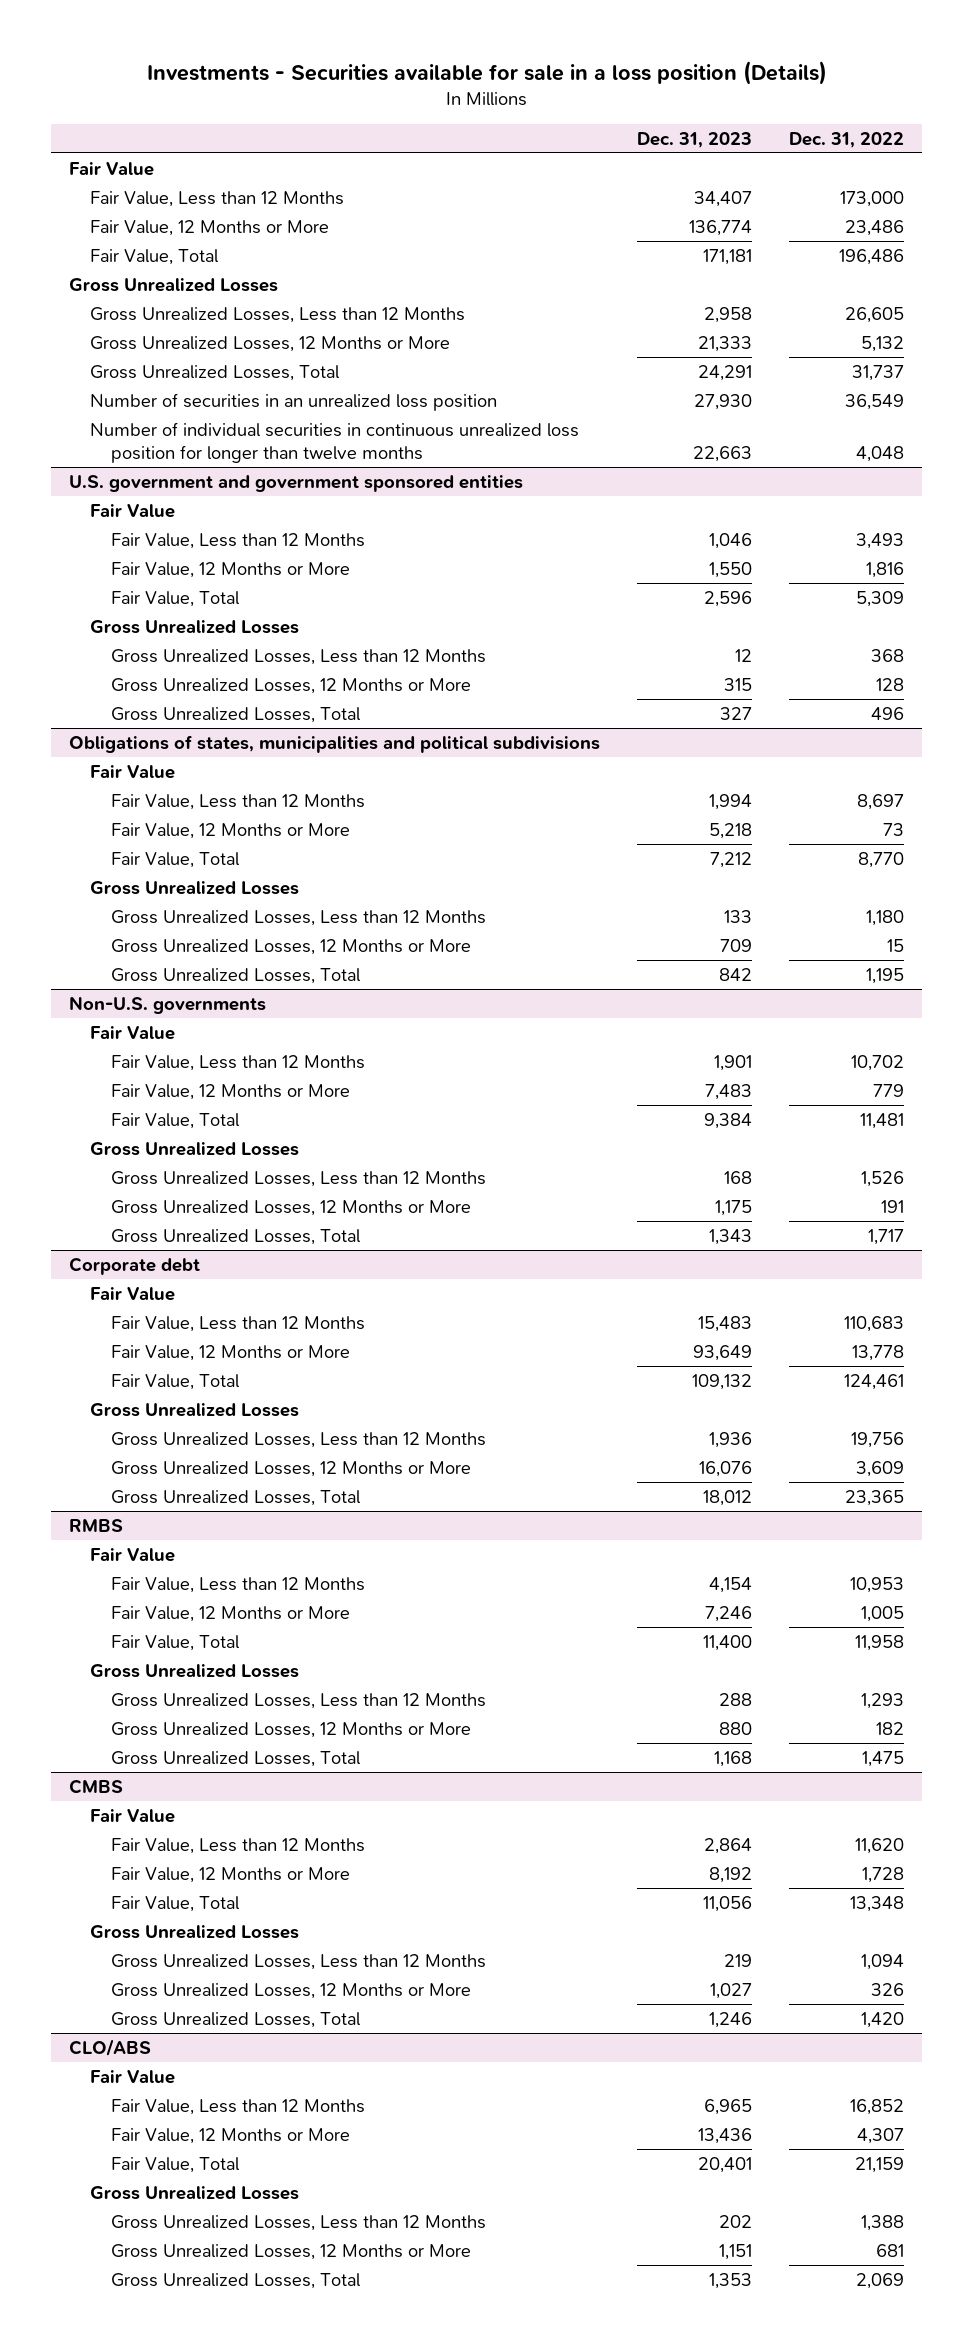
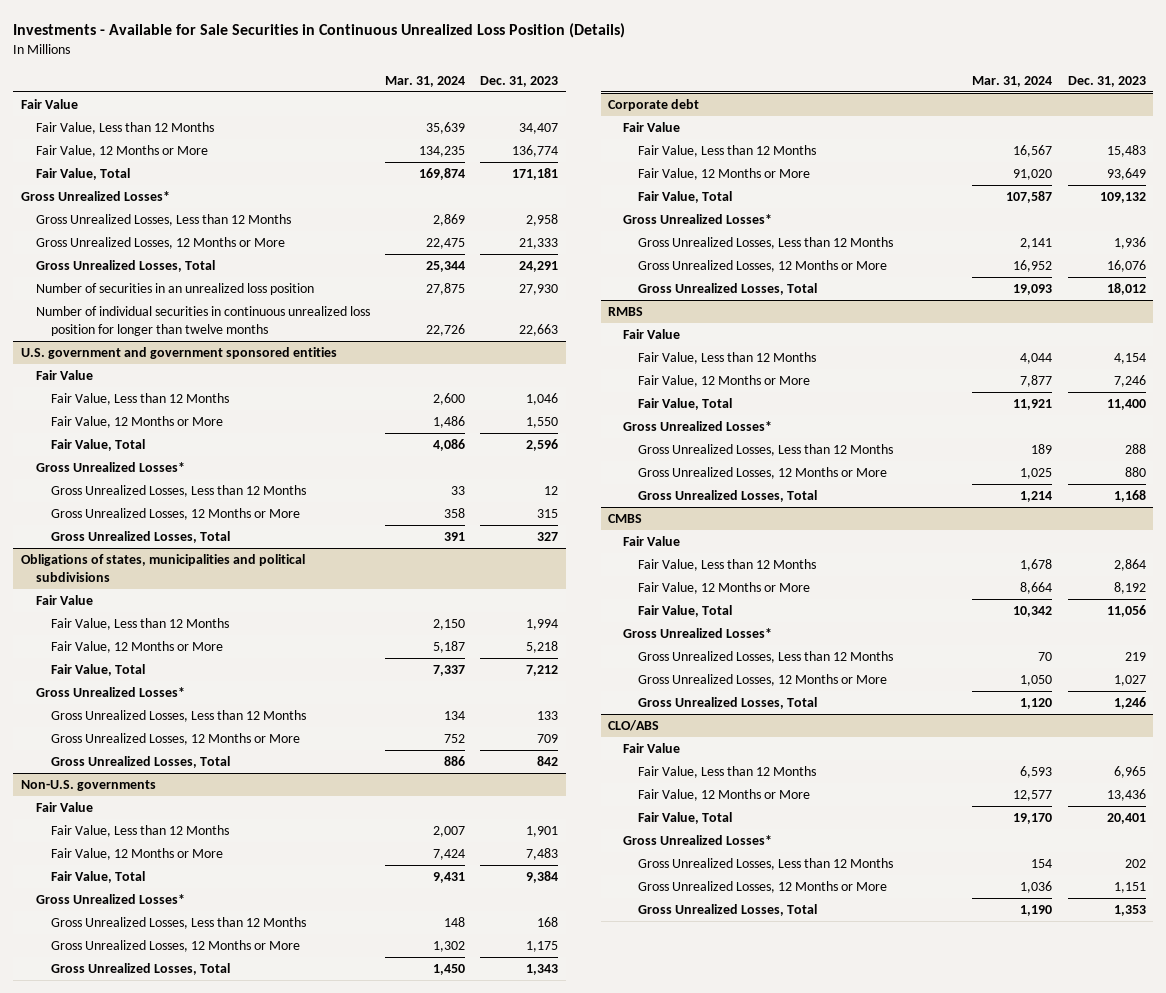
- Investments - Securities available for sale in a loss position (Details)
+ Investments - Available for Sale Securities in Continuous Unrealized Loss Position (Details)
- | Dec. 31, 2023 | Dec. 31, 2022
+ | Mar. 31, 2024 | Dec. 31, 2023
- Gross Unrealized Losses
+ Gross Unrealized Losses*
@ U.S. government and government sponsored entities
- Gross Unrealized Losses
+ Gross Unrealized Losses*
@ Obligations of states, municipalities and political subdivisions
- Gross Unrealized Losses
+ Gross Unrealized Losses*
@ Non-U.S. governments
- Gross Unrealized Losses
+ Gross Unrealized Losses*
@ Corporate debt
- Gross Unrealized Losses
+ Gross Unrealized Losses*
@ RMBS
- Gross Unrealized Losses
+ Gross Unrealized Losses*
@ CMBS
- Gross Unrealized Losses
+ Gross Unrealized Losses*
@ CLO/ABS
- Gross Unrealized Losses
+ Gross Unrealized Losses*

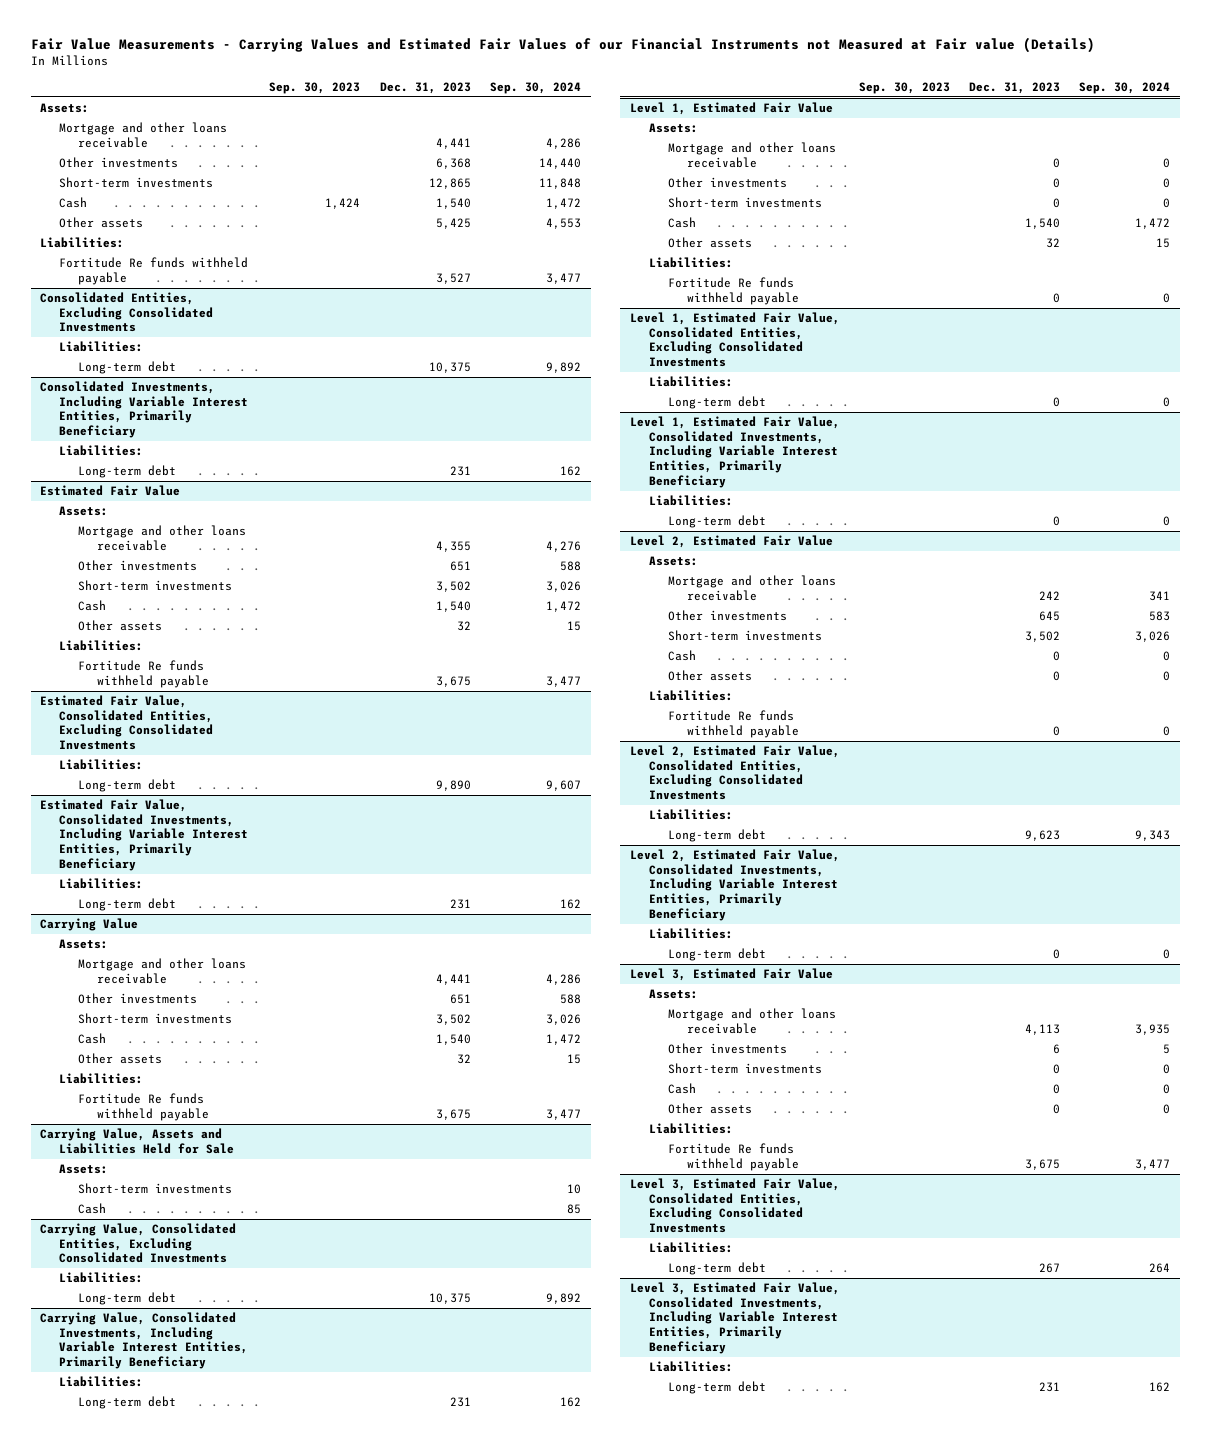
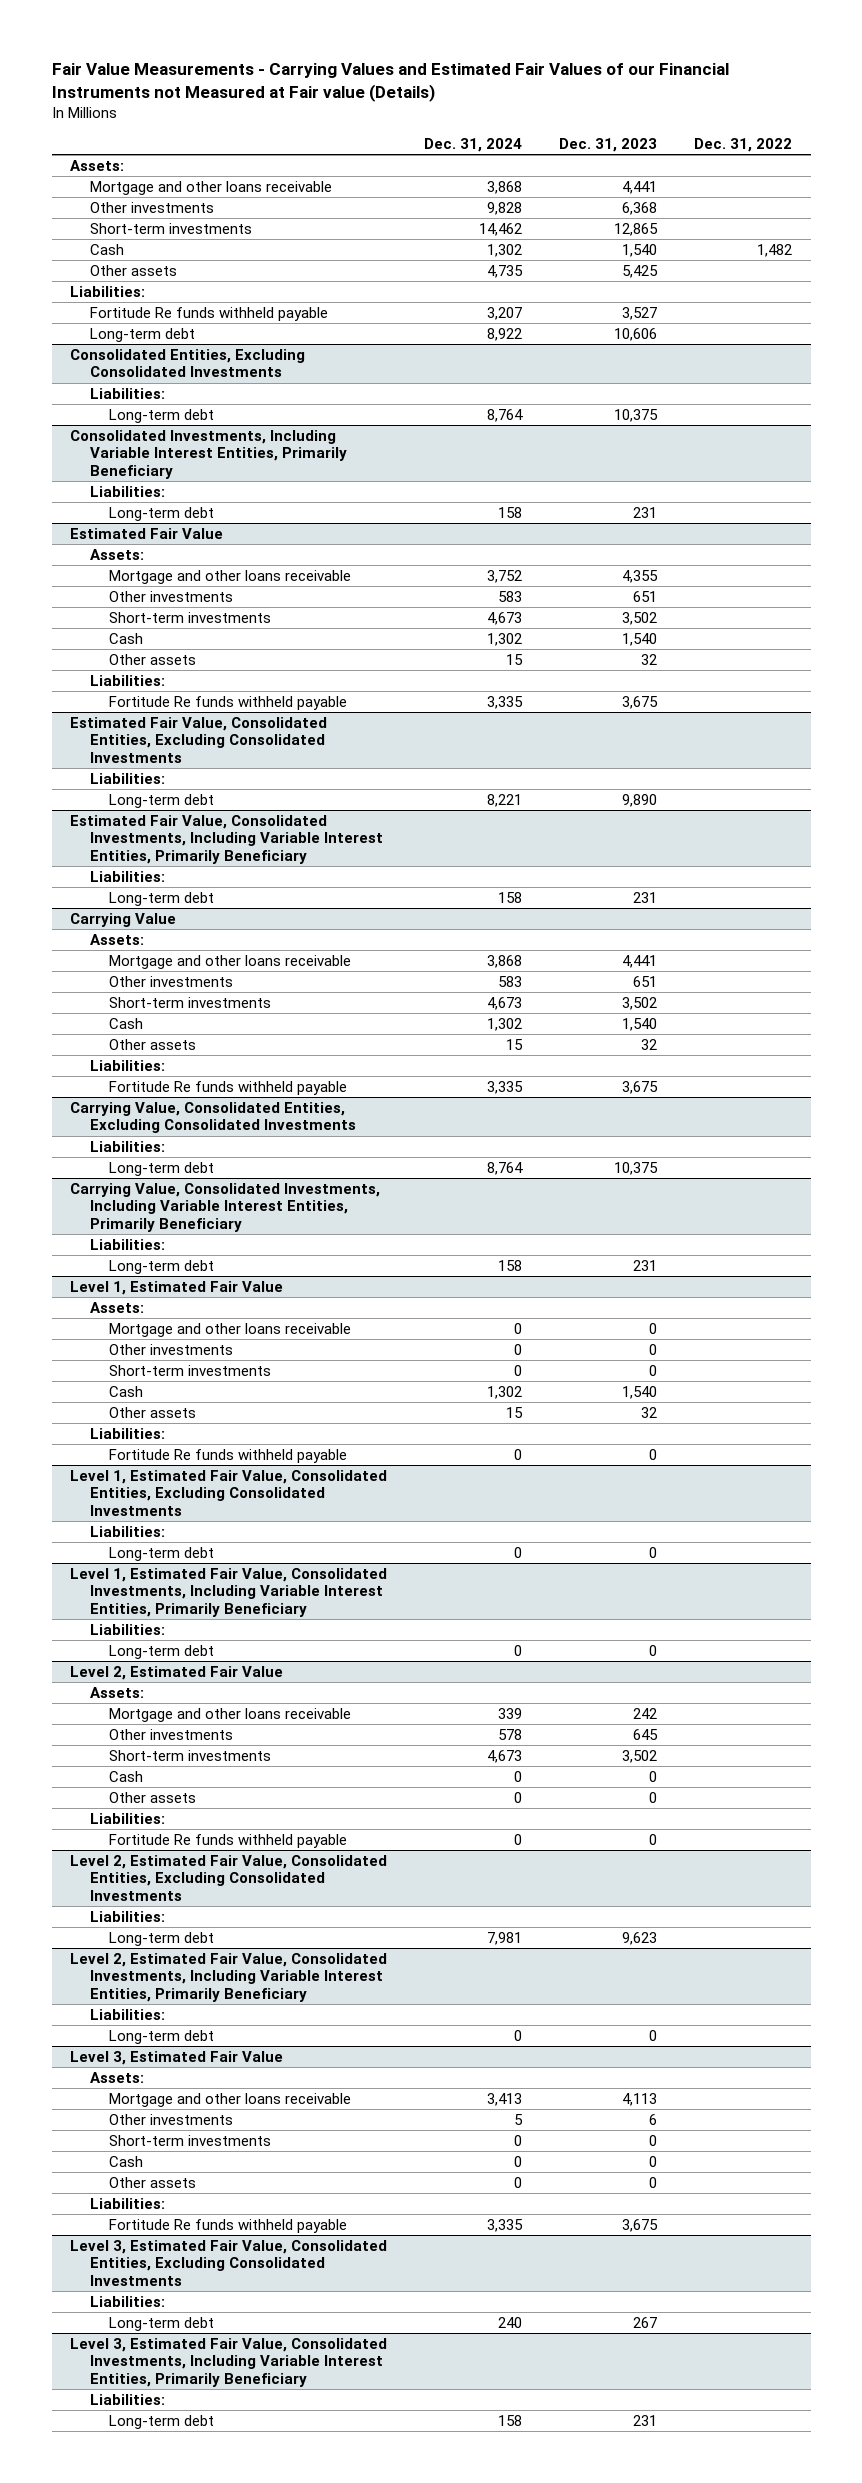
- | Sep. 30, 2023 | Dec. 31, 2023 | Sep. 30, 2024
+ | Dec. 31, 2024 | Dec. 31, 2023 | Dec. 31, 2022
+ Long-term debt | 8,922 | 10,606 |
- Carrying Value, Assets and Liabilities Held for Sale
- Assets:
- Short-term investments | | | 10
- Cash | | | 85

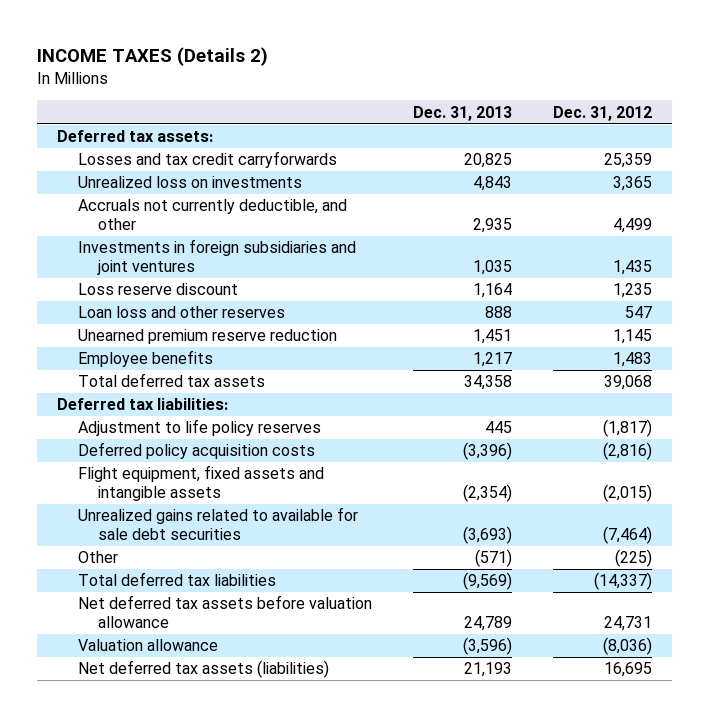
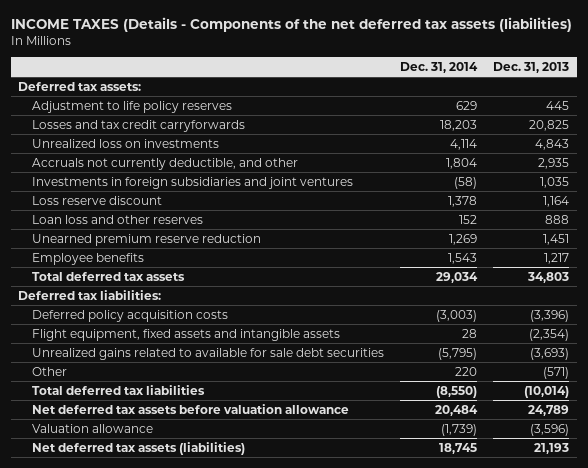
- INCOME TAXES (Details 2)
+ INCOME TAXES (Details - Components of the net deferred tax assets (liabilities)
- | Dec. 31, 2013 | Dec. 31, 2012
+ | Dec. 31, 2014 | Dec. 31, 2013
moved up: Adjustment to life policy reserves | 629 | 445
- Total deferred tax assets | 34,358 | 39,068
+ Total deferred tax assets | 29,034 | 34,803
- Total deferred tax liabilities | (9,569) | (14,337)
+ Total deferred tax liabilities | (8,550) | (10,014)

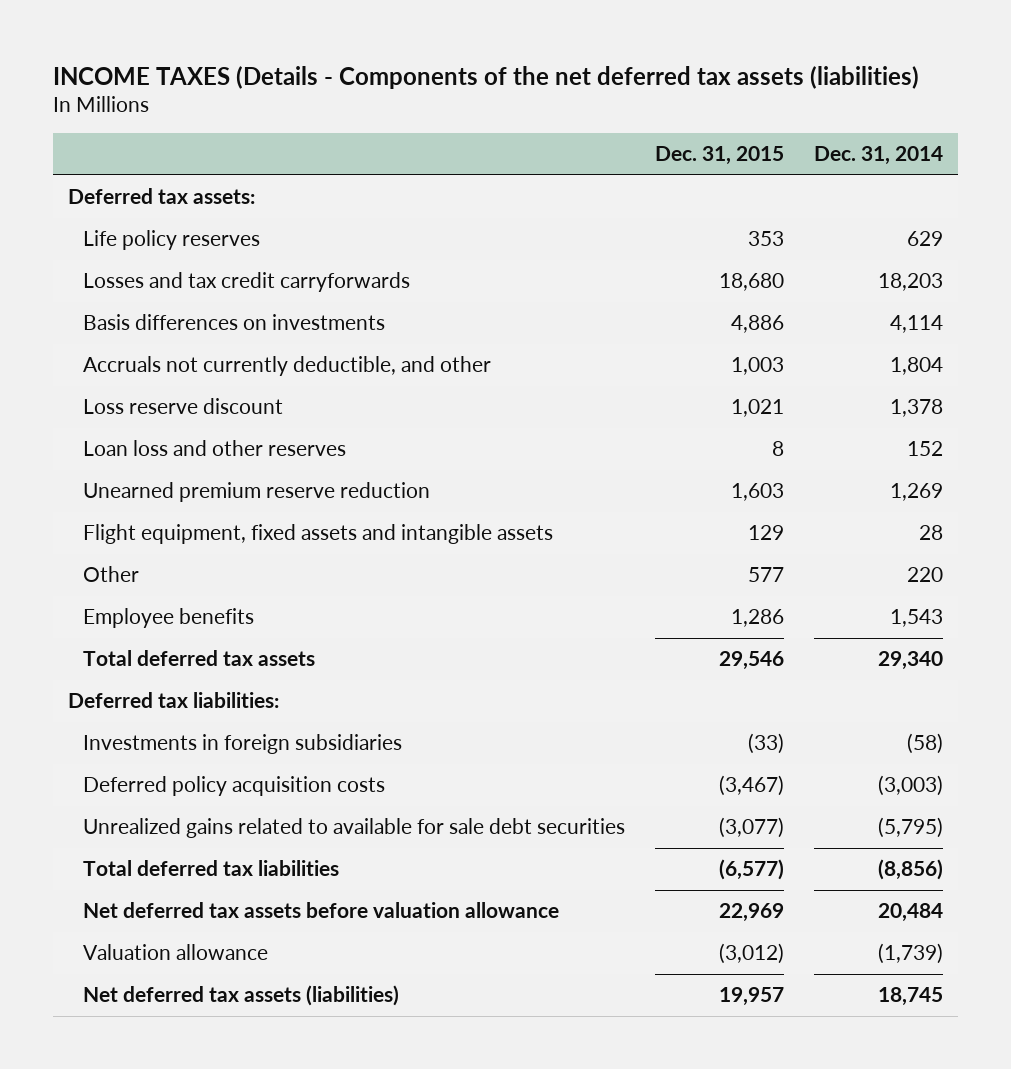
- | Dec. 31, 2014 | Dec. 31, 2013
+ | Dec. 31, 2015 | Dec. 31, 2014
- Adjustment to life policy reserves | 629 | 445
+ Life policy reserves | 353 | 629
- Unrealized loss on investments | 4,114 | 4,843
+ Basis differences on investments | 4,886 | 4,114
- Investments in foreign subsidiaries and joint ventures | (58) | 1,035
moved up: Flight equipment, fixed assets and intangible assets | 129 | 28
moved up: Other | 577 | 220
- Total deferred tax assets | 29,034 | 34,803
+ Total deferred tax assets | 29,546 | 29,340
+ Investments in foreign subsidiaries | (33) | (58)
- Total deferred tax liabilities | (8,550) | (10,014)
+ Total deferred tax liabilities | (6,577) | (8,856)

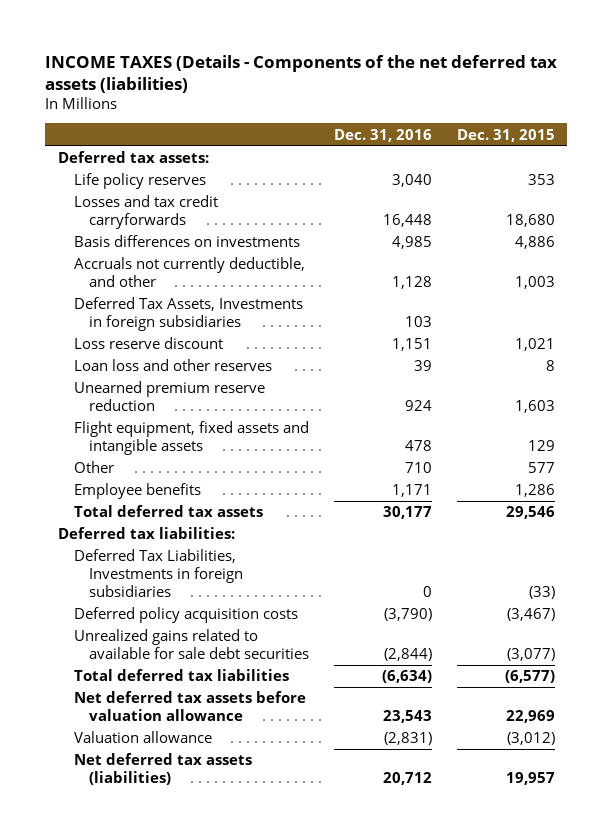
- | Dec. 31, 2015 | Dec. 31, 2014
+ | Dec. 31, 2016 | Dec. 31, 2015
+ Deferred Tax Assets, Investments in foreign subsidiaries | 103 |
- Investments in foreign subsidiaries | (33) | (58)
+ Deferred Tax Liabilities, Investments in foreign subsidiaries | 0 | (33)

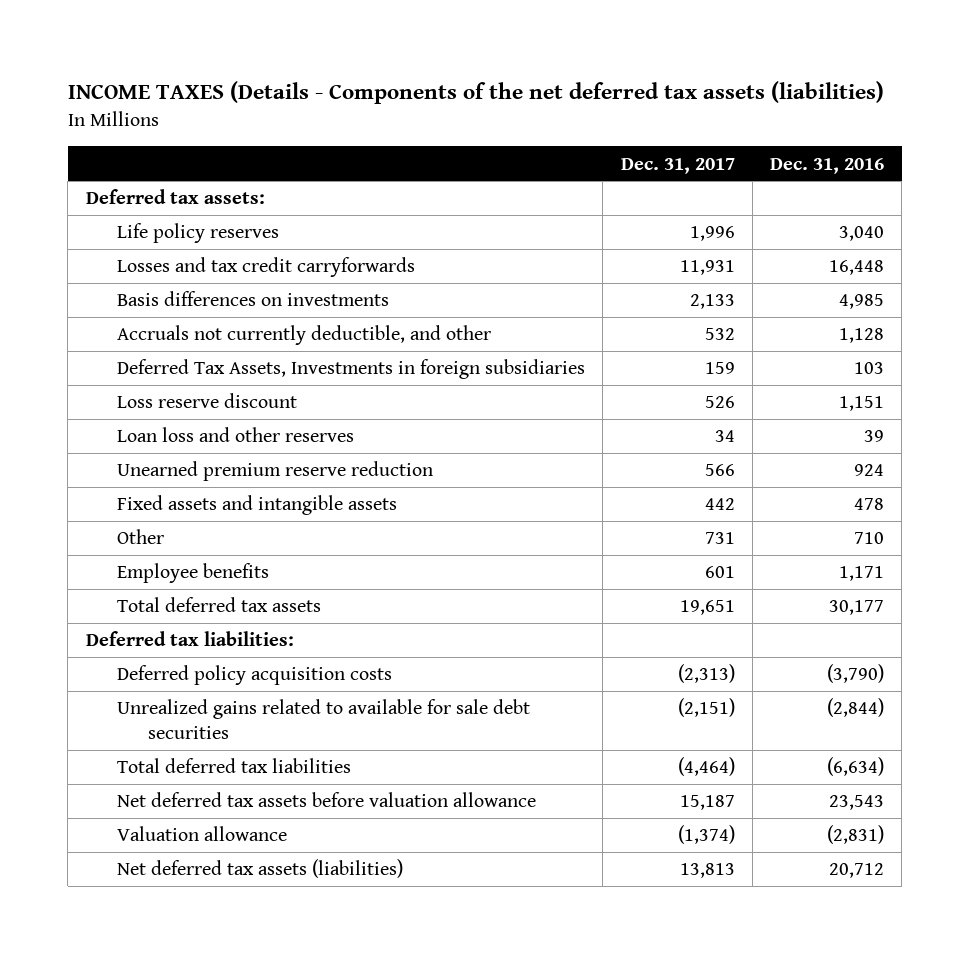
- | Dec. 31, 2016 | Dec. 31, 2015
+ | Dec. 31, 2017 | Dec. 31, 2016
- Flight equipment, fixed assets and intangible assets | 478 | 129
+ Fixed assets and intangible assets | 442 | 478
- Deferred Tax Liabilities, Investments in foreign subsidiaries | 0 | (33)

